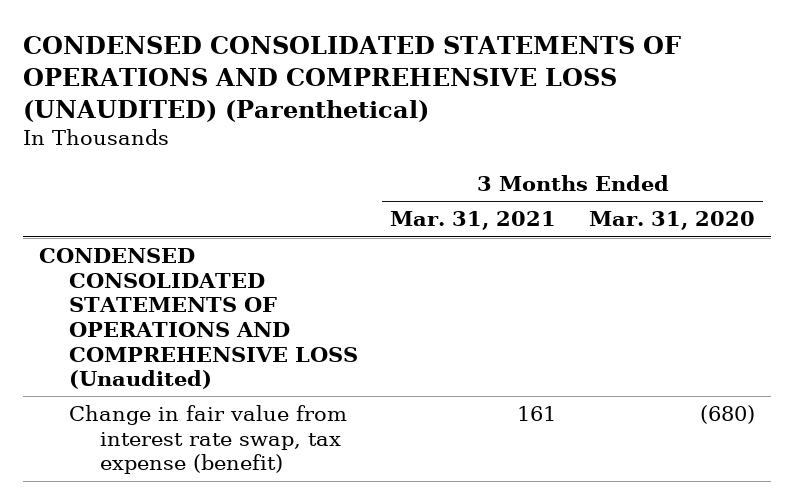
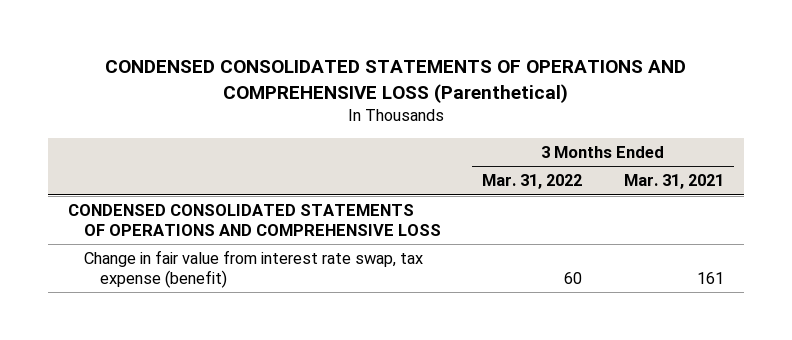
- CONDENSED CONSOLIDATED STATEMENTS OF OPERATIONS AND COMPREHENSIVE LOSS (UNAUDITED) (Parenthetical)
+ CONDENSED CONSOLIDATED STATEMENTS OF OPERATIONS AND COMPREHENSIVE LOSS (Parenthetical)
- | 3 Months Ended Mar. 31, 2021 | 3 Months Ended Mar. 31, 2020
+ | 3 Months Ended Mar. 31, 2022 | 3 Months Ended Mar. 31, 2021
- CONDENSED CONSOLIDATED STATEMENTS OF OPERATIONS AND COMPREHENSIVE LOSS (Unaudited)
+ CONDENSED CONSOLIDATED STATEMENTS OF OPERATIONS AND COMPREHENSIVE LOSS

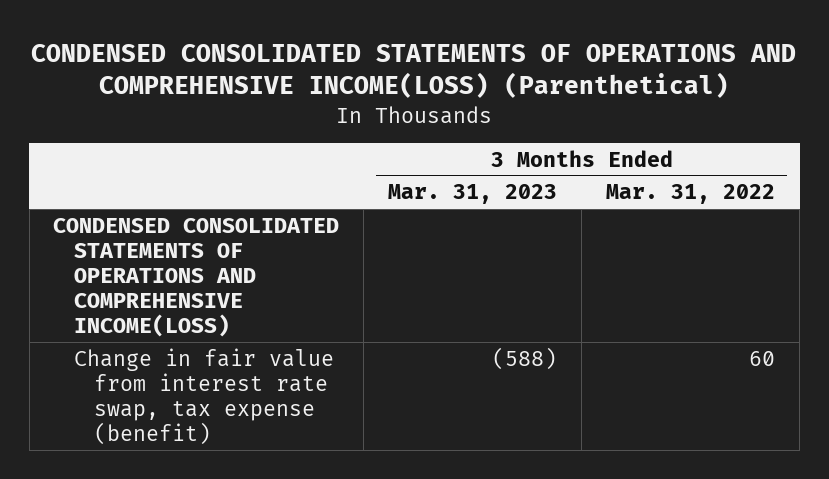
- CONDENSED CONSOLIDATED STATEMENTS OF OPERATIONS AND COMPREHENSIVE LOSS (Parenthetical)
+ CONDENSED CONSOLIDATED STATEMENTS OF OPERATIONS AND COMPREHENSIVE INCOME(LOSS) (Parenthetical)
- | 3 Months Ended Mar. 31, 2022 | 3 Months Ended Mar. 31, 2021
+ | 3 Months Ended Mar. 31, 2023 | 3 Months Ended Mar. 31, 2022
- CONDENSED CONSOLIDATED STATEMENTS OF OPERATIONS AND COMPREHENSIVE LOSS
+ CONDENSED CONSOLIDATED STATEMENTS OF OPERATIONS AND COMPREHENSIVE INCOME(LOSS)

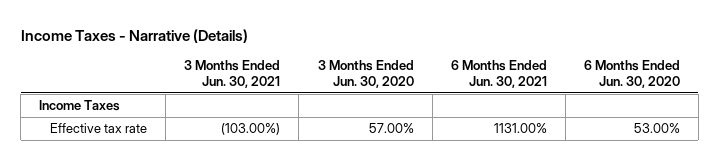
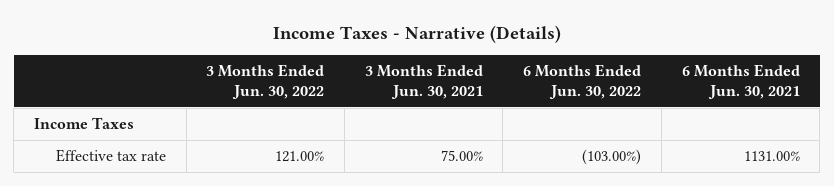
- | 3 Months Ended Jun. 30, 2021 | 3 Months Ended Jun. 30, 2020 | 6 Months Ended Jun. 30, 2021 | 6 Months Ended Jun. 30, 2020
+ | 3 Months Ended Jun. 30, 2022 | 3 Months Ended Jun. 30, 2021 | 6 Months Ended Jun. 30, 2022 | 6 Months Ended Jun. 30, 2021
- Effective tax rate | (103.00%) | 57.00% | 1131.00% | 53.00%
+ Effective tax rate | 121.00% | 75.00% | (103.00%) | 1131.00%

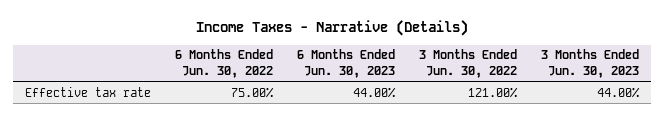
- | 3 Months Ended Jun. 30, 2022 | 3 Months Ended Jun. 30, 2021 | 6 Months Ended Jun. 30, 2022 | 6 Months Ended Jun. 30, 2021
+ | 6 Months Ended Jun. 30, 2022 | 6 Months Ended Jun. 30, 2023 | 3 Months Ended Jun. 30, 2022 | 3 Months Ended Jun. 30, 2023
- Income Taxes
- Effective tax rate | 121.00% | 75.00% | (103.00%) | 1131.00%
+ Effective tax rate | 75.00% | 44.00% | 121.00% | 44.00%

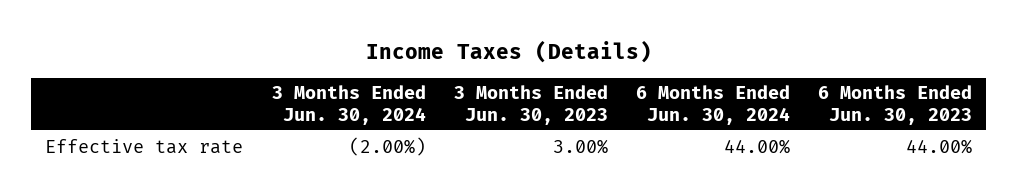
- Income Taxes - Narrative (Details)
+ Income Taxes (Details)
- | 6 Months Ended Jun. 30, 2022 | 6 Months Ended Jun. 30, 2023 | 3 Months Ended Jun. 30, 2022 | 3 Months Ended Jun. 30, 2023
+ | 3 Months Ended Jun. 30, 2024 | 3 Months Ended Jun. 30, 2023 | 6 Months Ended Jun. 30, 2024 | 6 Months Ended Jun. 30, 2023
- Effective tax rate | 75.00% | 44.00% | 121.00% | 44.00%
+ Effective tax rate | (2.00%) | 3.00% | 44.00% | 44.00%

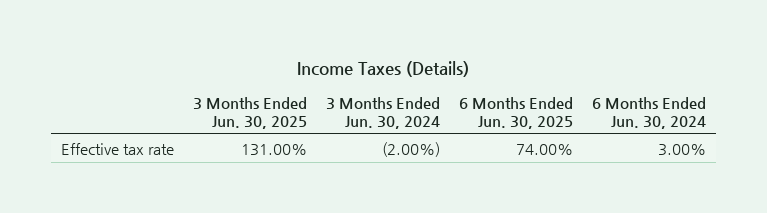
- | 3 Months Ended Jun. 30, 2024 | 3 Months Ended Jun. 30, 2023 | 6 Months Ended Jun. 30, 2024 | 6 Months Ended Jun. 30, 2023
+ | 3 Months Ended Jun. 30, 2025 | 3 Months Ended Jun. 30, 2024 | 6 Months Ended Jun. 30, 2025 | 6 Months Ended Jun. 30, 2024
- Effective tax rate | (2.00%) | 3.00% | 44.00% | 44.00%
+ Effective tax rate | 131.00% | (2.00%) | 74.00% | 3.00%

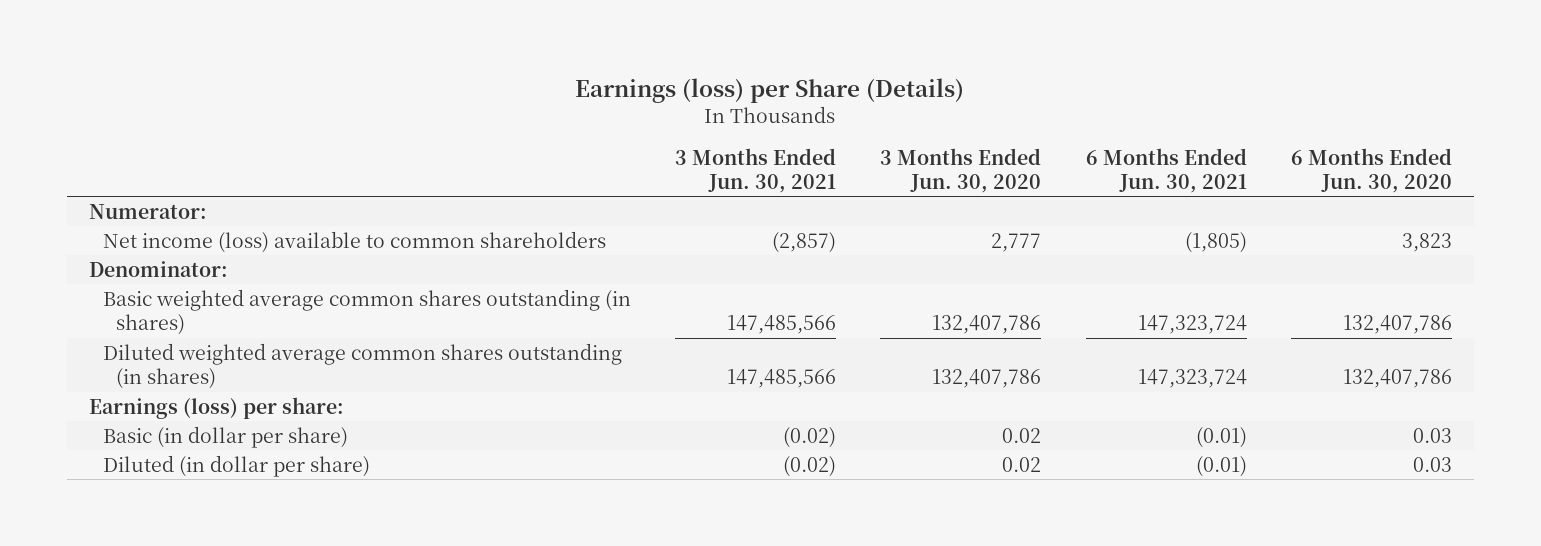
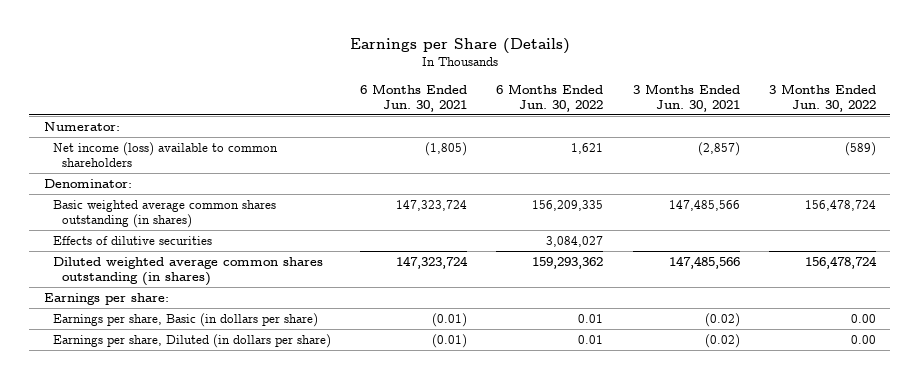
- Earnings (loss) per Share (Details)
+ Earnings per Share (Details)
- | 3 Months Ended Jun. 30, 2021 | 3 Months Ended Jun. 30, 2020 | 6 Months Ended Jun. 30, 2021 | 6 Months Ended Jun. 30, 2020
+ | 6 Months Ended Jun. 30, 2021 | 6 Months Ended Jun. 30, 2022 | 3 Months Ended Jun. 30, 2021 | 3 Months Ended Jun. 30, 2022
+ Effects of dilutive securities | | 3,084,027 | |
- Earnings (loss) per share:
- Basic (in dollar per share) | (0.02) | 0.02 | (0.01) | 0.03
- Diluted (in dollar per share) | (0.02) | 0.02 | (0.01) | 0.03
+ Earnings per share:
+ Earnings per share, Basic (in dollars per share) | (0.01) | 0.01 | (0.02) | 0.00
+ Earnings per share, Diluted (in dollars per share) | (0.01) | 0.01 | (0.02) | 0.00

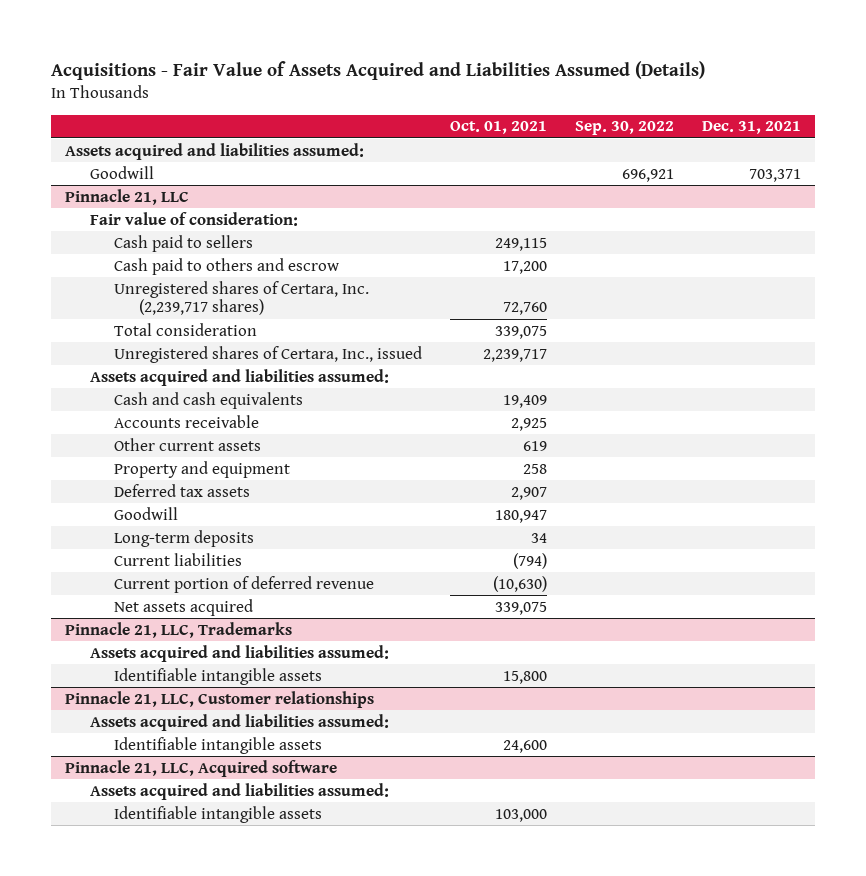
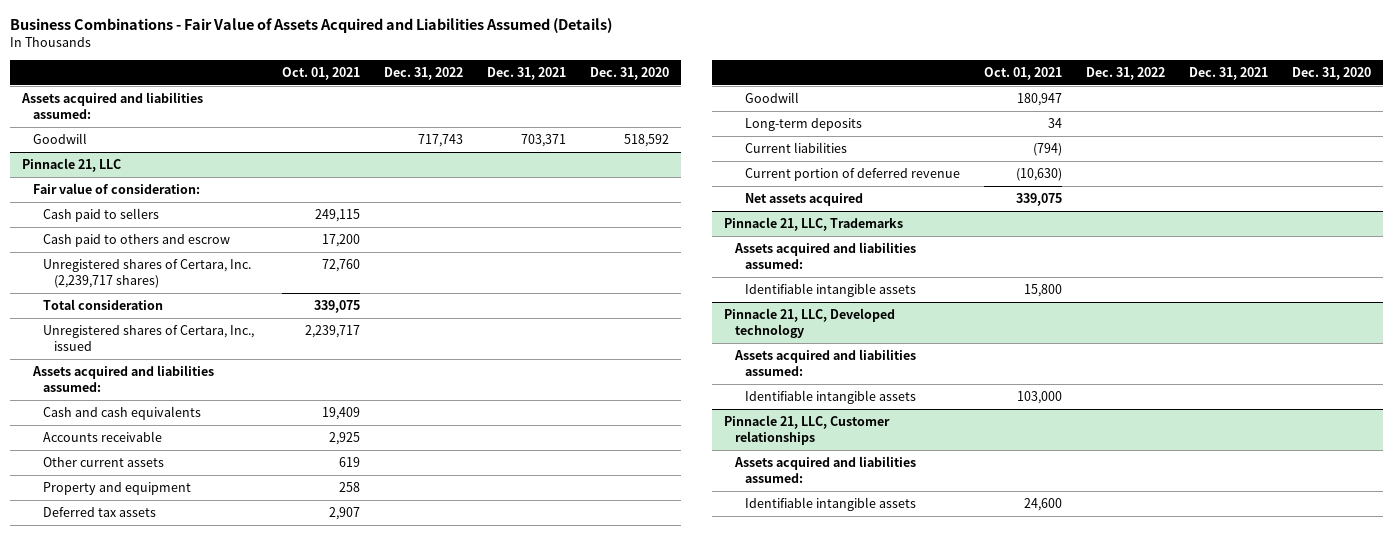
- Acquisitions - Fair Value of Assets Acquired and Liabilities Assumed (Details)
+ Business Combinations - Fair Value of Assets Acquired and Liabilities Assumed (Details)
- | Oct. 01, 2021 | Sep. 30, 2022 | Dec. 31, 2021
+ | Oct. 01, 2021 | Dec. 31, 2022 | Dec. 31, 2021 | Dec. 31, 2020
+ Pinnacle 21, LLC, Developed technology
+ Assets acquired and liabilities assumed:
+ Identifiable intangible assets | 103,000 | | |
- Pinnacle 21, LLC, Acquired software
- Assets acquired and liabilities assumed:
- Identifiable intangible assets | 103,000 | |

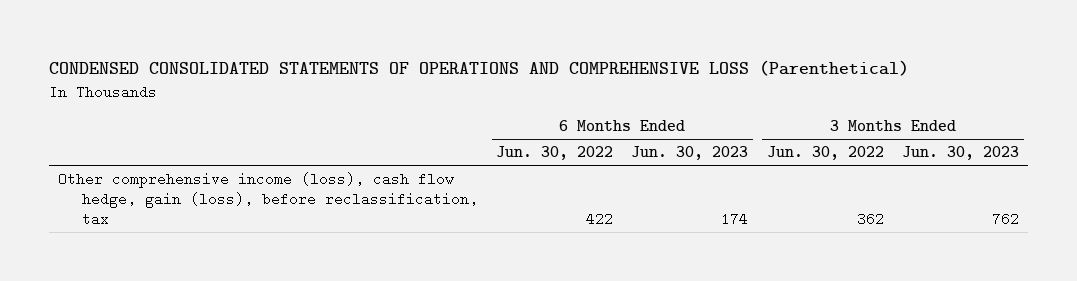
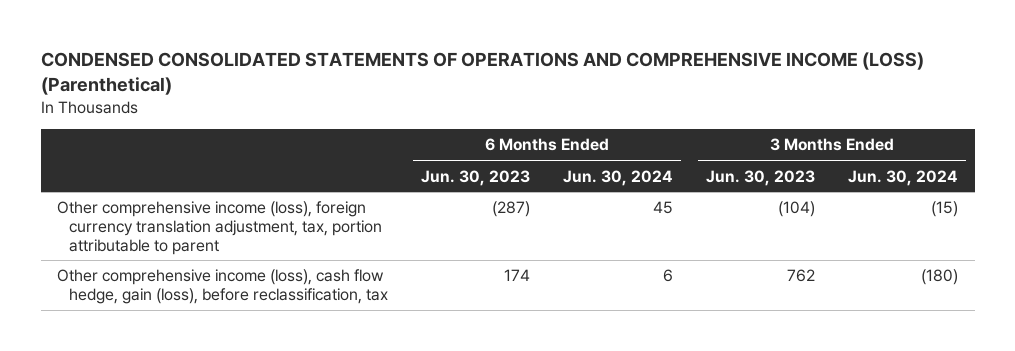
- CONDENSED CONSOLIDATED STATEMENTS OF OPERATIONS AND COMPREHENSIVE LOSS (Parenthetical)
+ CONDENSED CONSOLIDATED STATEMENTS OF OPERATIONS AND COMPREHENSIVE INCOME (LOSS) (Parenthetical)
- | 6 Months Ended Jun. 30, 2022 | 6 Months Ended Jun. 30, 2023 | 3 Months Ended Jun. 30, 2022 | 3 Months Ended Jun. 30, 2023
+ | 6 Months Ended Jun. 30, 2023 | 6 Months Ended Jun. 30, 2024 | 3 Months Ended Jun. 30, 2023 | 3 Months Ended Jun. 30, 2024
+ Other comprehensive income (loss), foreign currency translation adjustment, tax, portion attributable to parent | (287) | 45 | (104) | (15)

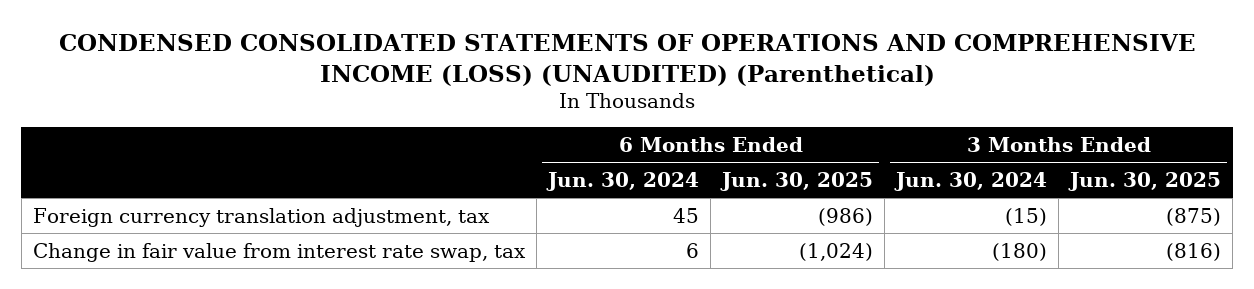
- CONDENSED CONSOLIDATED STATEMENTS OF OPERATIONS AND COMPREHENSIVE INCOME (LOSS) (Parenthetical)
+ CONDENSED CONSOLIDATED STATEMENTS OF OPERATIONS AND COMPREHENSIVE INCOME (LOSS) (UNAUDITED) (Parenthetical)
- | 6 Months Ended Jun. 30, 2023 | 6 Months Ended Jun. 30, 2024 | 3 Months Ended Jun. 30, 2023 | 3 Months Ended Jun. 30, 2024
+ | 6 Months Ended Jun. 30, 2024 | 6 Months Ended Jun. 30, 2025 | 3 Months Ended Jun. 30, 2024 | 3 Months Ended Jun. 30, 2025
- Other comprehensive income (loss), foreign currency translation adjustment, tax, portion attributable to parent | (287) | 45 | (104) | (15)
- Other comprehensive income (loss), cash flow hedge, gain (loss), before reclassification, tax | 174 | 6 | 762 | (180)
+ Foreign currency translation adjustment, tax | 45 | (986) | (15) | (875)
+ Change in fair value from interest rate swap, tax | 6 | (1,024) | (180) | (816)

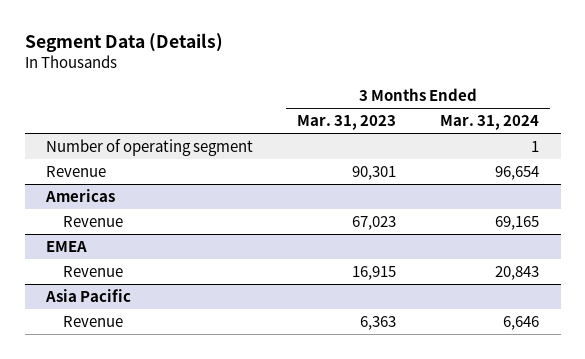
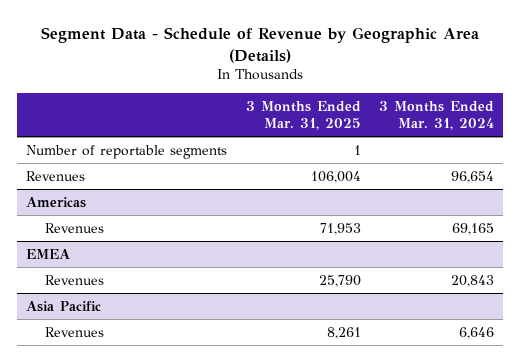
- Segment Data (Details)
+ Segment Data - Schedule of Revenue by Geographic Area (Details)
- | 3 Months Ended Mar. 31, 2023 | 3 Months Ended Mar. 31, 2024
+ | 3 Months Ended Mar. 31, 2025 | 3 Months Ended Mar. 31, 2024
- Number of operating segment | | 1
- Revenue | 90,301 | 96,654
+ Number of reportable segments | 1 |
+ Revenues | 106,004 | 96,654
@ Americas
- Revenue | 67,023 | 69,165
+ Revenues | 71,953 | 69,165
@ EMEA
- Revenue | 16,915 | 20,843
+ Revenues | 25,790 | 20,843
@ Asia Pacific
- Revenue | 6,363 | 6,646
+ Revenues | 8,261 | 6,646

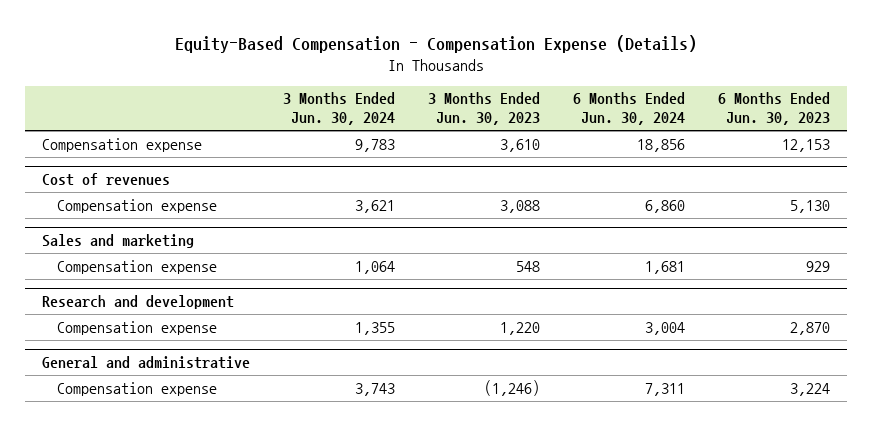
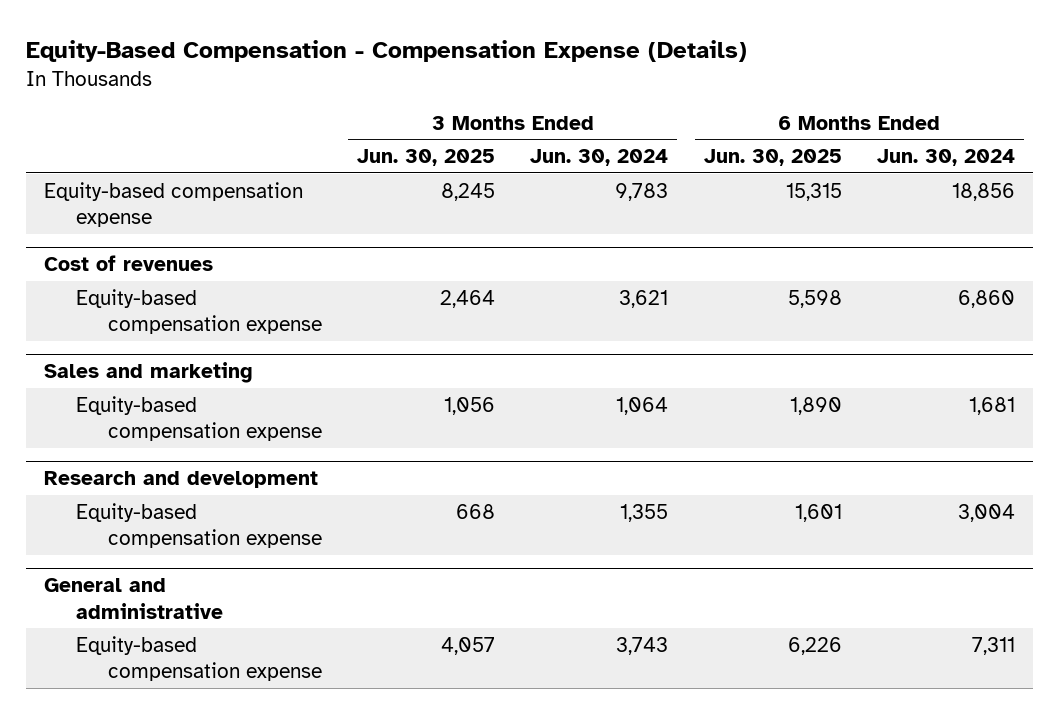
- | 3 Months Ended Jun. 30, 2024 | 3 Months Ended Jun. 30, 2023 | 6 Months Ended Jun. 30, 2024 | 6 Months Ended Jun. 30, 2023
+ | 3 Months Ended Jun. 30, 2025 | 3 Months Ended Jun. 30, 2024 | 6 Months Ended Jun. 30, 2025 | 6 Months Ended Jun. 30, 2024
- Compensation expense | 9,783 | 3,610 | 18,856 | 12,153
+ Equity-based compensation expense | 8,245 | 9,783 | 15,315 | 18,856
@ Cost of revenues
- Compensation expense | 3,621 | 3,088 | 6,860 | 5,130
+ Equity-based compensation expense | 2,464 | 3,621 | 5,598 | 6,860
@ Sales and marketing
- Compensation expense | 1,064 | 548 | 1,681 | 929
+ Equity-based compensation expense | 1,056 | 1,064 | 1,890 | 1,681
@ Research and development
- Compensation expense | 1,355 | 1,220 | 3,004 | 2,870
+ Equity-based compensation expense | 668 | 1,355 | 1,601 | 3,004
@ General and administrative
- Compensation expense | 3,743 | (1,246) | 7,311 | 3,224
+ Equity-based compensation expense | 4,057 | 3,743 | 6,226 | 7,311

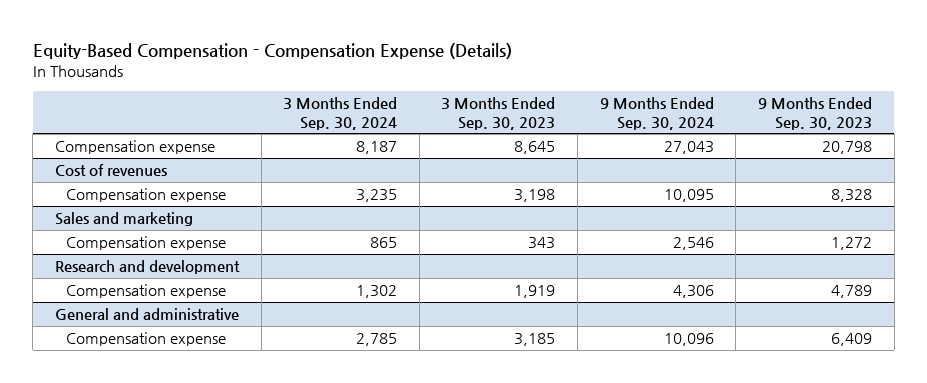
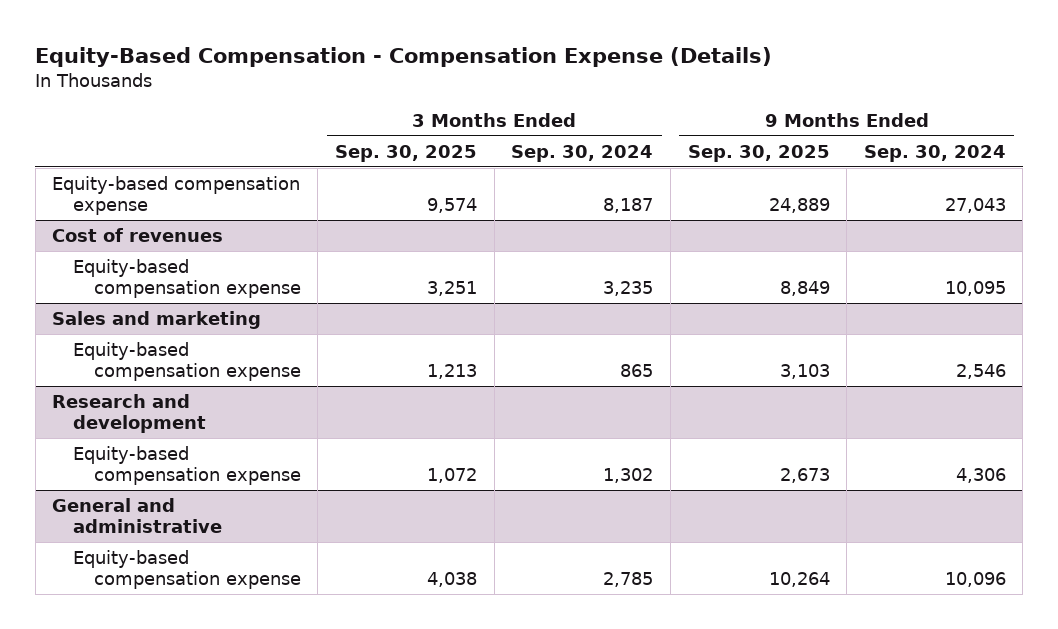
- | 3 Months Ended Sep. 30, 2024 | 3 Months Ended Sep. 30, 2023 | 9 Months Ended Sep. 30, 2024 | 9 Months Ended Sep. 30, 2023
+ | 3 Months Ended Sep. 30, 2025 | 3 Months Ended Sep. 30, 2024 | 9 Months Ended Sep. 30, 2025 | 9 Months Ended Sep. 30, 2024
- Compensation expense | 8,187 | 8,645 | 27,043 | 20,798
+ Equity-based compensation expense | 9,574 | 8,187 | 24,889 | 27,043
@ Cost of revenues
- Compensation expense | 3,235 | 3,198 | 10,095 | 8,328
+ Equity-based compensation expense | 3,251 | 3,235 | 8,849 | 10,095
@ Sales and marketing
- Compensation expense | 865 | 343 | 2,546 | 1,272
+ Equity-based compensation expense | 1,213 | 865 | 3,103 | 2,546
@ Research and development
- Compensation expense | 1,302 | 1,919 | 4,306 | 4,789
+ Equity-based compensation expense | 1,072 | 1,302 | 2,673 | 4,306
@ General and administrative
- Compensation expense | 2,785 | 3,185 | 10,096 | 6,409
+ Equity-based compensation expense | 4,038 | 2,785 | 10,264 | 10,096

